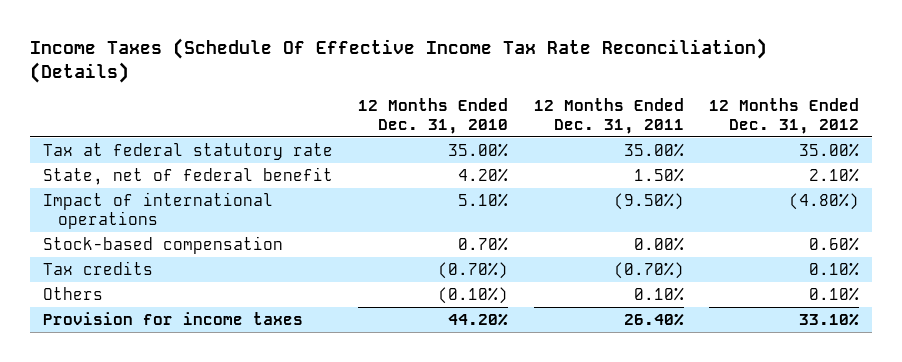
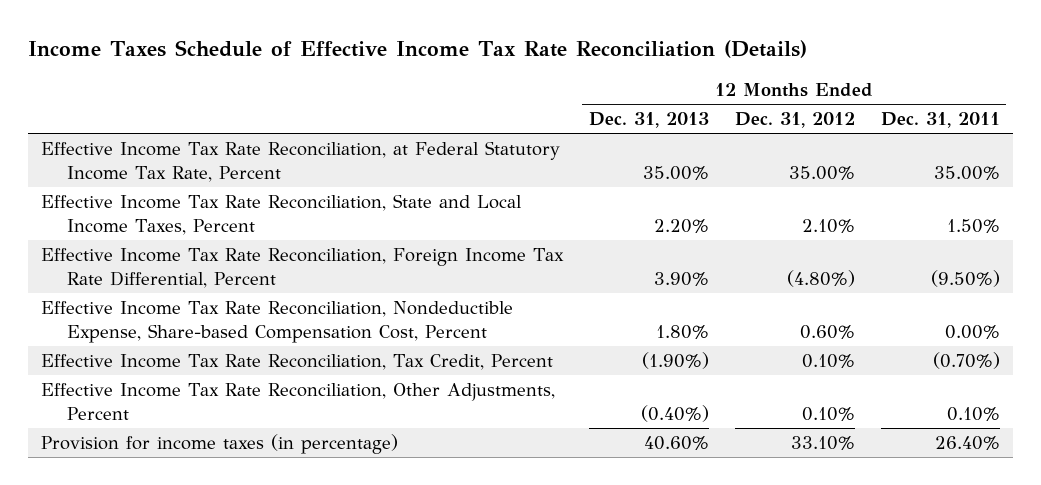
- Income Taxes (Schedule Of Effective Income Tax Rate Reconciliation) (Details)
+ Income Taxes Schedule of Effective Income Tax Rate Reconciliation (Details)
- | 12 Months Ended Dec. 31, 2010 | 12 Months Ended Dec. 31, 2011 | 12 Months Ended Dec. 31, 2012
+ | 12 Months Ended Dec. 31, 2013 | 12 Months Ended Dec. 31, 2012 | 12 Months Ended Dec. 31, 2011
- Tax at federal statutory rate | 35.00% | 35.00% | 35.00%
- State, net of federal benefit | 4.20% | 1.50% | 2.10%
- Impact of international operations | 5.10% | (9.50%) | (4.80%)
- Stock-based compensation | 0.70% | 0.00% | 0.60%
- Tax credits | (0.70%) | (0.70%) | 0.10%
- Others | (0.10%) | 0.10% | 0.10%
- Provision for income taxes | 44.20% | 26.40% | 33.10%
+ Effective Income Tax Rate Reconciliation, at Federal Statutory Income Tax Rate, Percent | 35.00% | 35.00% | 35.00%
+ Effective Income Tax Rate Reconciliation, State and Local Income Taxes, Percent | 2.20% | 2.10% | 1.50%
+ Effective Income Tax Rate Reconciliation, Foreign Income Tax Rate Differential, Percent | 3.90% | (4.80%) | (9.50%)
+ Effective Income Tax Rate Reconciliation, Nondeductible Expense, Share-based Compensation Cost, Percent | 1.80% | 0.60% | 0.00%
+ Effective Income Tax Rate Reconciliation, Tax Credit, Percent | (1.90%) | 0.10% | (0.70%)
+ Effective Income Tax Rate Reconciliation, Other Adjustments, Percent | (0.40%) | 0.10% | 0.10%
+ Provision for income taxes (in percentage) | 40.60% | 33.10% | 26.40%

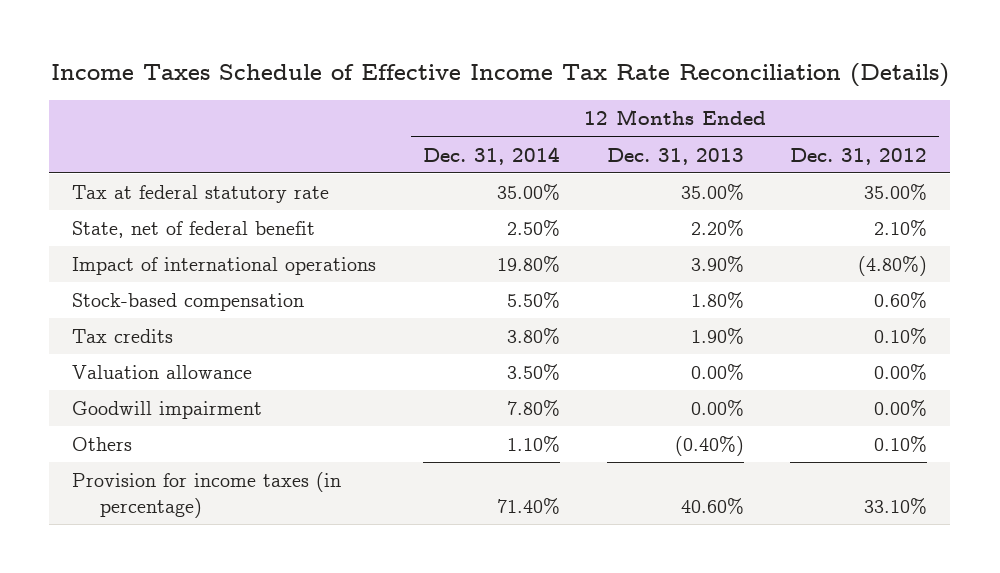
- | 12 Months Ended Dec. 31, 2013 | 12 Months Ended Dec. 31, 2012 | 12 Months Ended Dec. 31, 2011
+ | 12 Months Ended Dec. 31, 2014 | 12 Months Ended Dec. 31, 2013 | 12 Months Ended Dec. 31, 2012
- Effective Income Tax Rate Reconciliation, at Federal Statutory Income Tax Rate, Percent | 35.00% | 35.00% | 35.00%
- Effective Income Tax Rate Reconciliation, State and Local Income Taxes, Percent | 2.20% | 2.10% | 1.50%
- Effective Income Tax Rate Reconciliation, Foreign Income Tax Rate Differential, Percent | 3.90% | (4.80%) | (9.50%)
- Effective Income Tax Rate Reconciliation, Nondeductible Expense, Share-based Compensation Cost, Percent | 1.80% | 0.60% | 0.00%
- Effective Income Tax Rate Reconciliation, Tax Credit, Percent | (1.90%) | 0.10% | (0.70%)
- Effective Income Tax Rate Reconciliation, Other Adjustments, Percent | (0.40%) | 0.10% | 0.10%
+ Tax at federal statutory rate | 35.00% | 35.00% | 35.00%
+ State, net of federal benefit | 2.50% | 2.20% | 2.10%
+ Impact of international operations | 19.80% | 3.90% | (4.80%)
+ Stock-based compensation | 5.50% | 1.80% | 0.60%
+ Tax credits | 3.80% | 1.90% | 0.10%
+ Valuation allowance | 3.50% | 0.00% | 0.00%
+ Goodwill impairment | 7.80% | 0.00% | 0.00%
+ Others | 1.10% | (0.40%) | 0.10%

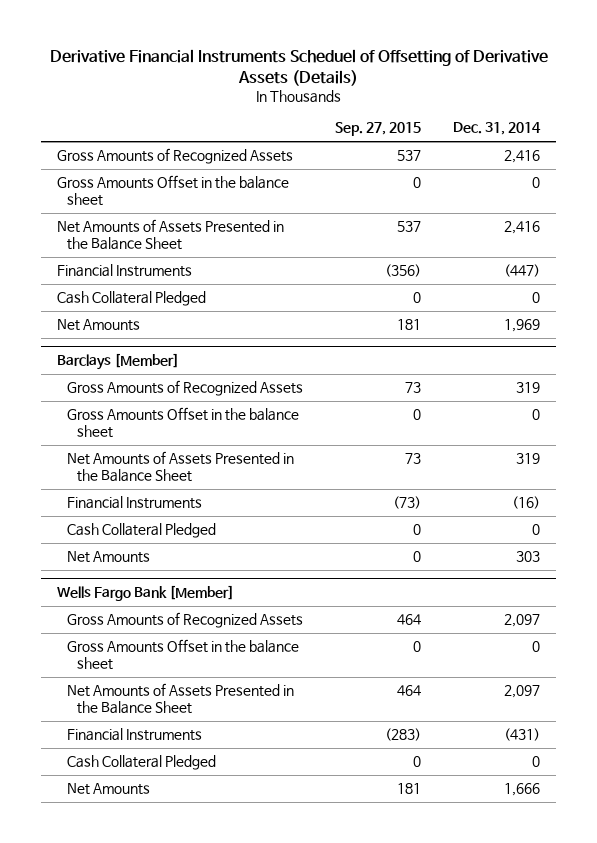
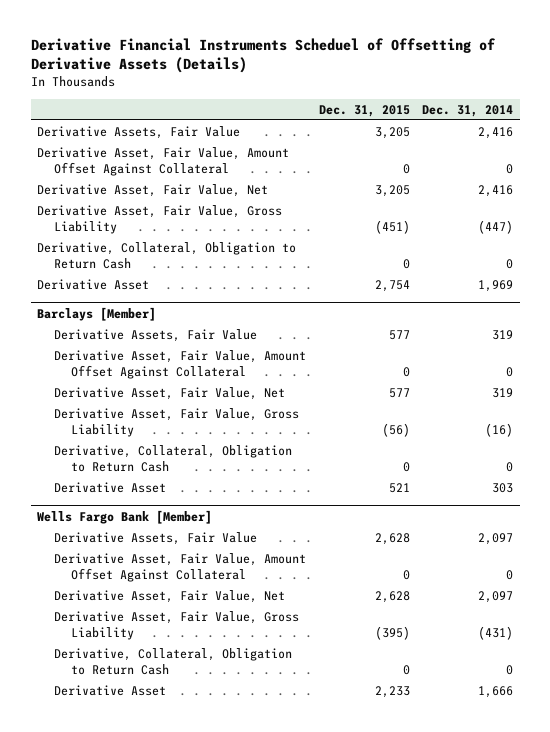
- | Sep. 27, 2015 | Dec. 31, 2014
+ | Dec. 31, 2015 | Dec. 31, 2014
- Gross Amounts of Recognized Assets | 537 | 2,416
- Gross Amounts Offset in the balance sheet | 0 | 0
- Net Amounts of Assets Presented in the Balance Sheet | 537 | 2,416
- Financial Instruments | (356) | (447)
- Cash Collateral Pledged | 0 | 0
- Net Amounts | 181 | 1,969
+ Derivative Assets, Fair Value | 3,205 | 2,416
+ Derivative Asset, Fair Value, Amount Offset Against Collateral | 0 | 0
+ Derivative Asset, Fair Value, Net | 3,205 | 2,416
+ Derivative Asset, Fair Value, Gross Liability | (451) | (447)
+ Derivative, Collateral, Obligation to Return Cash | 0 | 0
+ Derivative Asset | 2,754 | 1,969
@ Barclays [Member]
- Gross Amounts of Recognized Assets | 73 | 319
- Gross Amounts Offset in the balance sheet | 0 | 0
- Net Amounts of Assets Presented in the Balance Sheet | 73 | 319
- Financial Instruments | (73) | (16)
- Cash Collateral Pledged | 0 | 0
- Net Amounts | 0 | 303
+ Derivative Assets, Fair Value | 577 | 319
+ Derivative Asset, Fair Value, Amount Offset Against Collateral | 0 | 0
+ Derivative Asset, Fair Value, Net | 577 | 319
+ Derivative Asset, Fair Value, Gross Liability | (56) | (16)
+ Derivative, Collateral, Obligation to Return Cash | 0 | 0
+ Derivative Asset | 521 | 303
@ Wells Fargo Bank [Member]
- Gross Amounts of Recognized Assets | 464 | 2,097
- Gross Amounts Offset in the balance sheet | 0 | 0
- Net Amounts of Assets Presented in the Balance Sheet | 464 | 2,097
- Financial Instruments | (283) | (431)
- Cash Collateral Pledged | 0 | 0
- Net Amounts | 181 | 1,666
+ Derivative Assets, Fair Value | 2,628 | 2,097
+ Derivative Asset, Fair Value, Amount Offset Against Collateral | 0 | 0
+ Derivative Asset, Fair Value, Net | 2,628 | 2,097
+ Derivative Asset, Fair Value, Gross Liability | (395) | (431)
+ Derivative, Collateral, Obligation to Return Cash | 0 | 0
+ Derivative Asset | 2,233 | 1,666

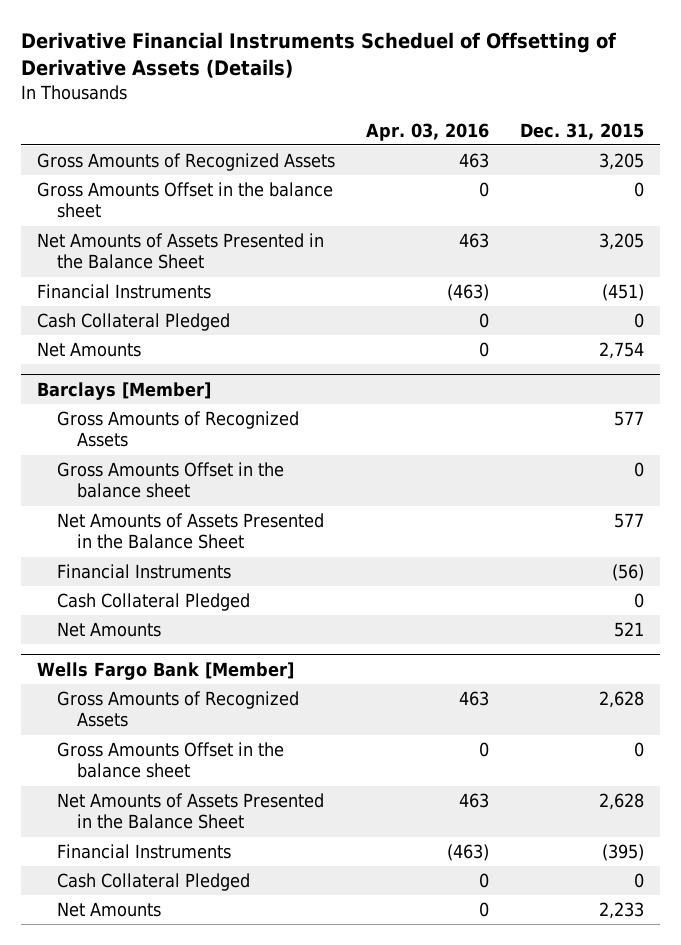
- | Dec. 31, 2015 | Dec. 31, 2014
+ | Apr. 03, 2016 | Dec. 31, 2015
- Derivative Assets, Fair Value | 3,205 | 2,416
- Derivative Asset, Fair Value, Amount Offset Against Collateral | 0 | 0
- Derivative Asset, Fair Value, Net | 3,205 | 2,416
- Derivative Asset, Fair Value, Gross Liability | (451) | (447)
- Derivative, Collateral, Obligation to Return Cash | 0 | 0
- Derivative Asset | 2,754 | 1,969
+ Gross Amounts of Recognized Assets | 463 | 3,205
+ Gross Amounts Offset in the balance sheet | 0 | 0
+ Net Amounts of Assets Presented in the Balance Sheet | 463 | 3,205
+ Financial Instruments | (463) | (451)
+ Cash Collateral Pledged | 0 | 0
+ Net Amounts | 0 | 2,754
@ Barclays [Member]
- Derivative Assets, Fair Value | 577 | 319
- Derivative Asset, Fair Value, Amount Offset Against Collateral | 0 | 0
- Derivative Asset, Fair Value, Net | 577 | 319
- Derivative Asset, Fair Value, Gross Liability | (56) | (16)
- Derivative, Collateral, Obligation to Return Cash | 0 | 0
- Derivative Asset | 521 | 303
+ Gross Amounts of Recognized Assets | | 577
+ Gross Amounts Offset in the balance sheet | | 0
+ Net Amounts of Assets Presented in the Balance Sheet | | 577
+ Financial Instruments | | (56)
+ Cash Collateral Pledged | | 0
+ Net Amounts | | 521
@ Wells Fargo Bank [Member]
- Derivative Assets, Fair Value | 2,628 | 2,097
- Derivative Asset, Fair Value, Amount Offset Against Collateral | 0 | 0
- Derivative Asset, Fair Value, Net | 2,628 | 2,097
- Derivative Asset, Fair Value, Gross Liability | (395) | (431)
- Derivative, Collateral, Obligation to Return Cash | 0 | 0
- Derivative Asset | 2,233 | 1,666
+ Gross Amounts of Recognized Assets | 463 | 2,628
+ Gross Amounts Offset in the balance sheet | 0 | 0
+ Net Amounts of Assets Presented in the Balance Sheet | 463 | 2,628
+ Financial Instruments | (463) | (395)
+ Cash Collateral Pledged | 0 | 0
+ Net Amounts | 0 | 2,233

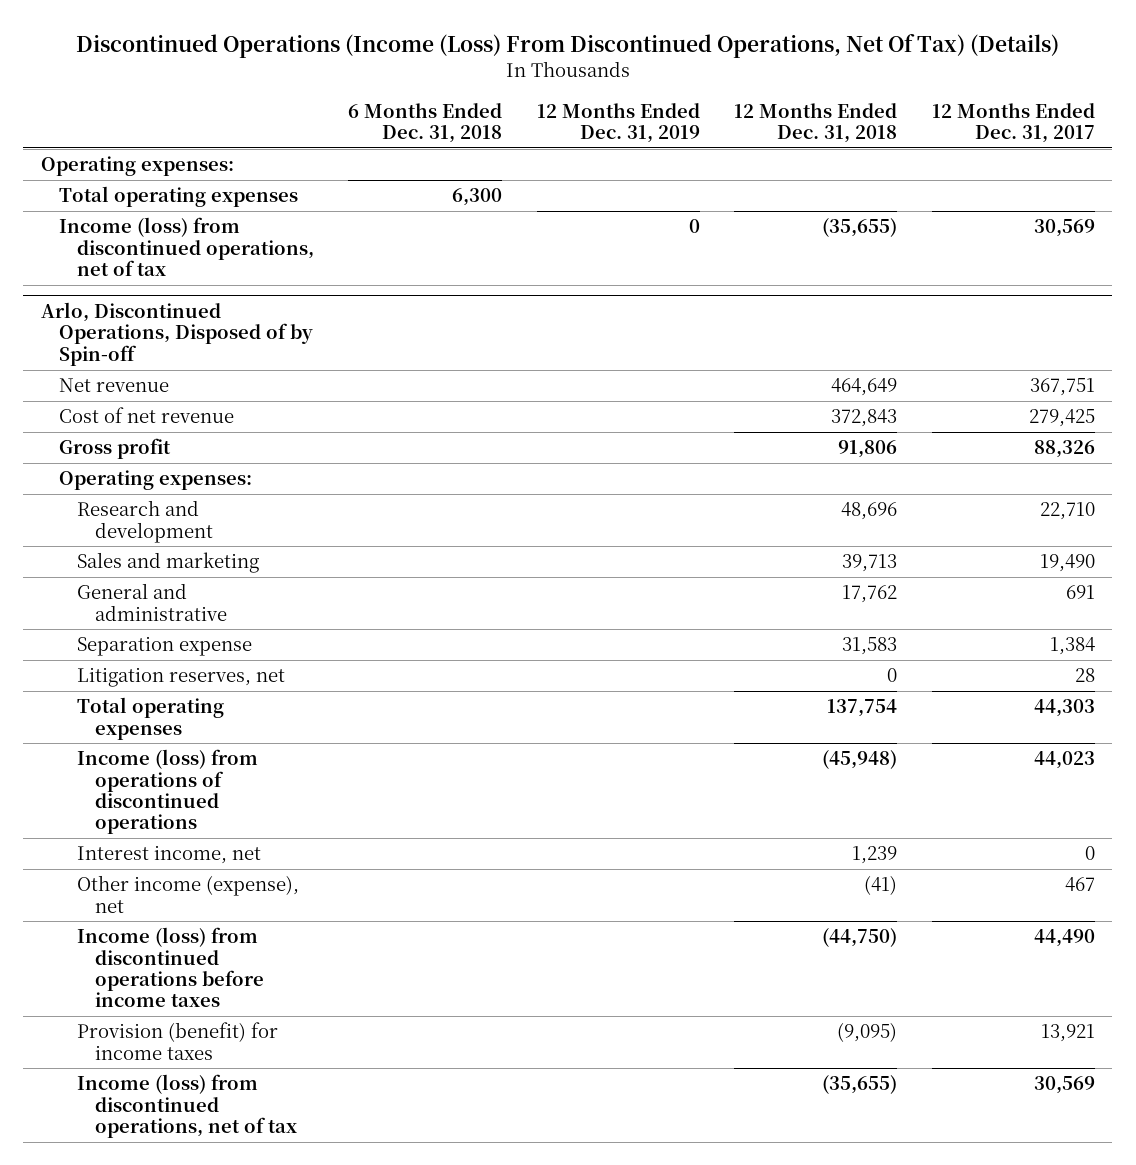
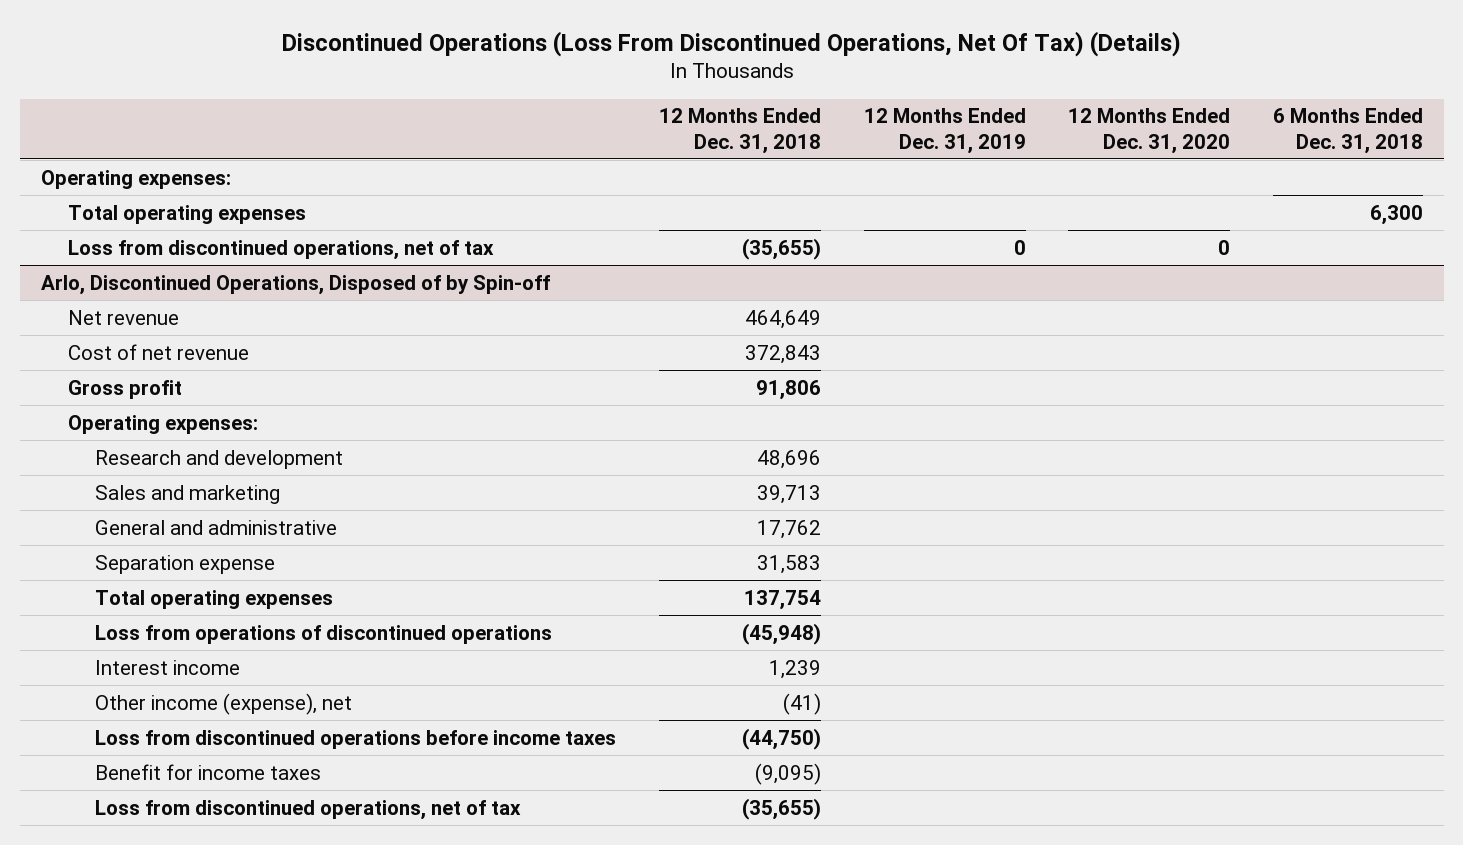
- Discontinued Operations (Income (Loss) From Discontinued Operations, Net Of Tax) (Details)
+ Discontinued Operations (Loss From Discontinued Operations, Net Of Tax) (Details)
- | 6 Months Ended Dec. 31, 2018 | 12 Months Ended Dec. 31, 2019 | 12 Months Ended Dec. 31, 2018 | 12 Months Ended Dec. 31, 2017
+ | 12 Months Ended Dec. 31, 2018 | 12 Months Ended Dec. 31, 2019 | 12 Months Ended Dec. 31, 2020 | 6 Months Ended Dec. 31, 2018
- Income (loss) from discontinued operations, net of tax | | 0 | (35,655) | 30,569
+ Loss from discontinued operations, net of tax | (35,655) | 0 | 0 |
@ Arlo, Discontinued Operations, Disposed of by Spin-off
- Litigation reserves, net | | | 0 | 28
- Income (loss) from operations of discontinued operations | | | (45,948) | 44,023
- Interest income, net | | | 1,239 | 0
+ Loss from operations of discontinued operations | (45,948) | | |
+ Interest income | 1,239 | | |
- Income (loss) from discontinued operations before income taxes | | | (44,750) | 44,490
- Provision (benefit) for income taxes | | | (9,095) | 13,921
- Income (loss) from discontinued operations, net of tax | | | (35,655) | 30,569
+ Loss from discontinued operations before income taxes | (44,750) | | |
+ Benefit for income taxes | (9,095) | | |
+ Loss from discontinued operations, net of tax | (35,655) | | |

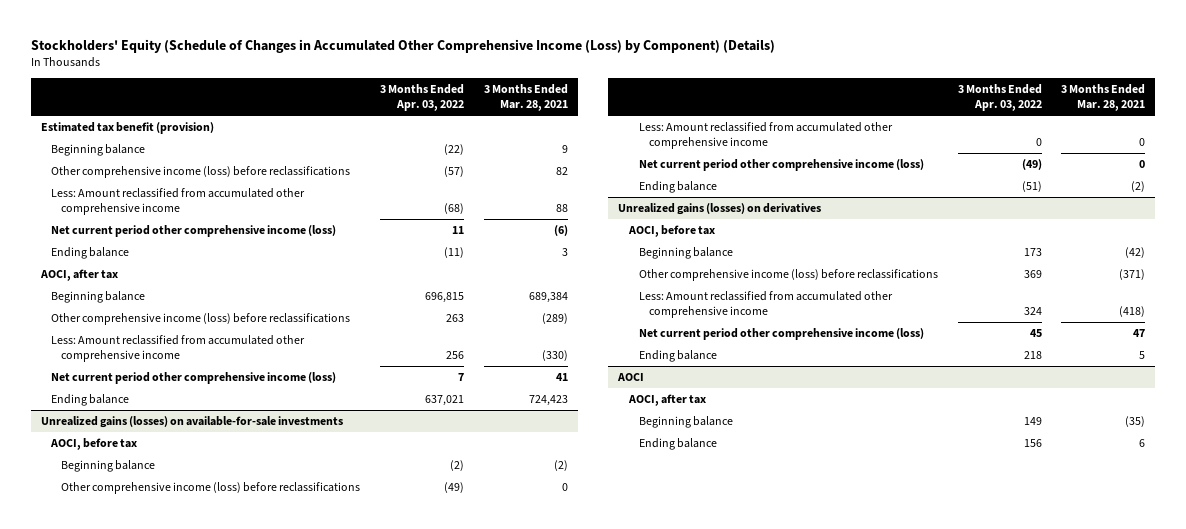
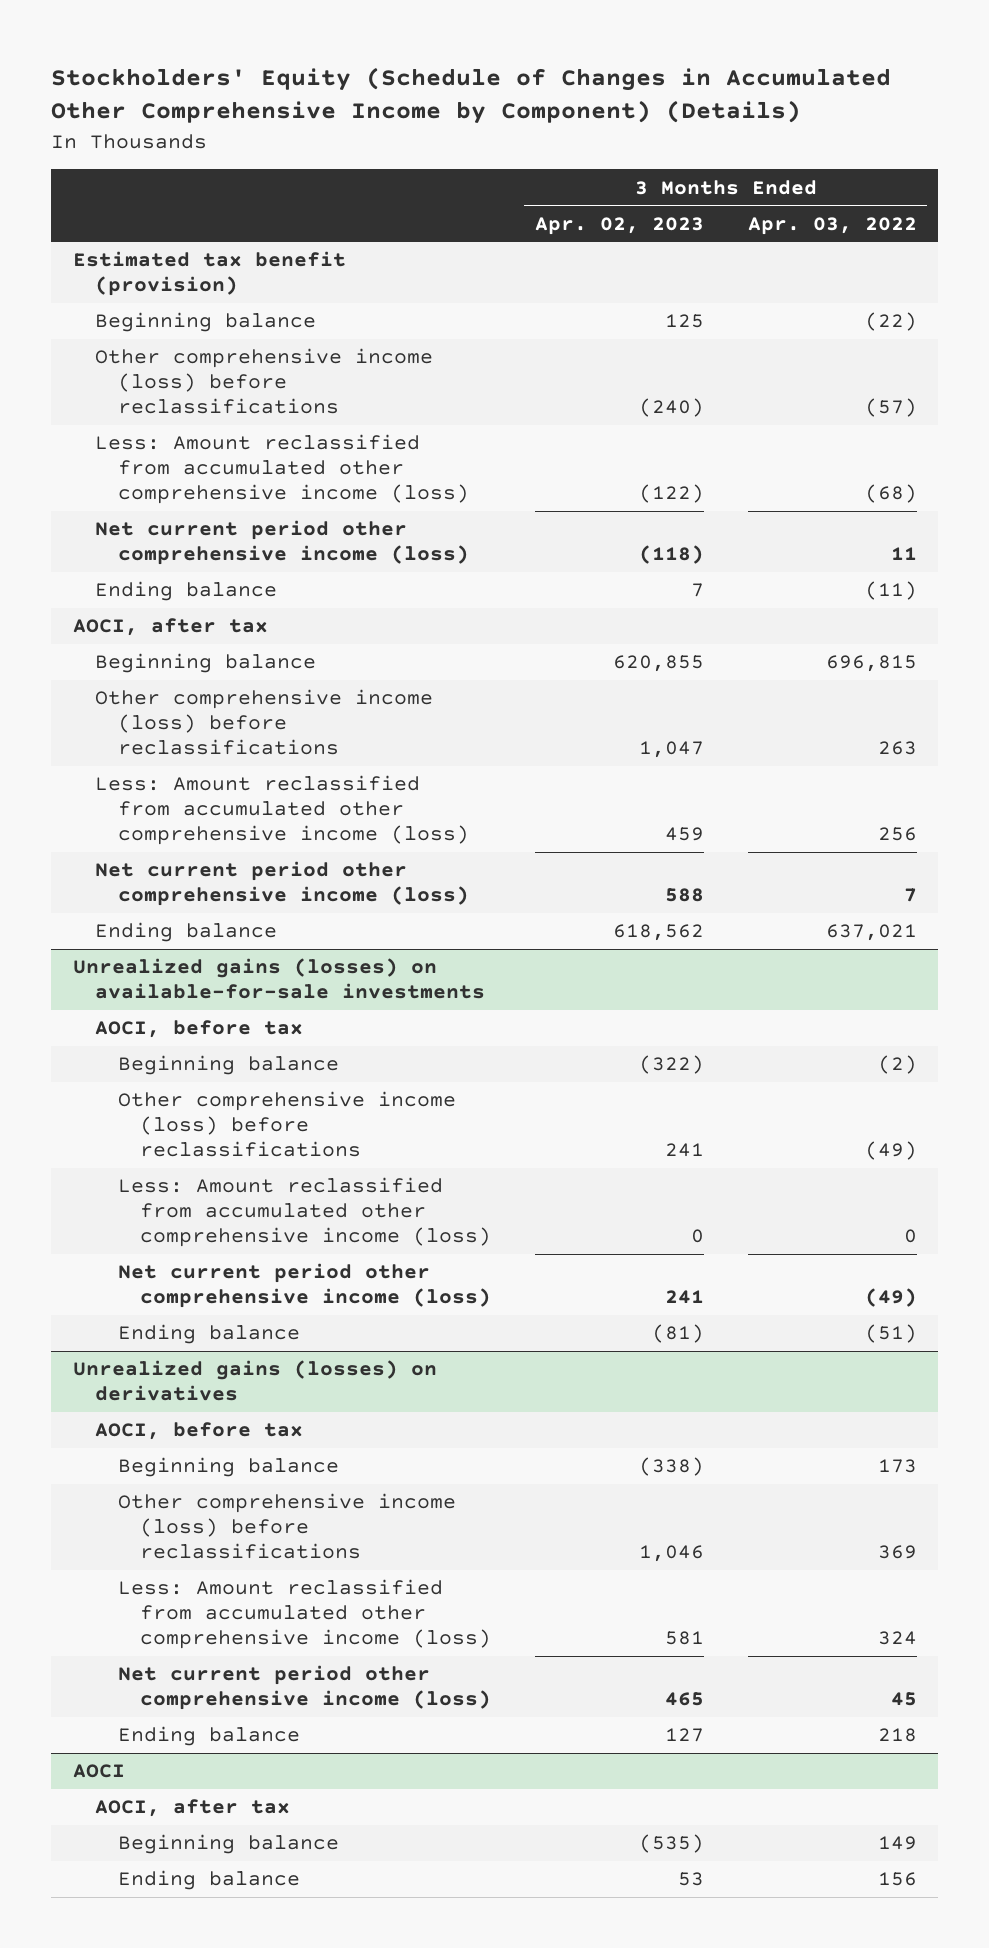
- Stockholders' Equity (Schedule of Changes in Accumulated Other Comprehensive Income (Loss) by Component) (Details)
+ Stockholders' Equity (Schedule of Changes in Accumulated Other Comprehensive Income by Component) (Details)
- | 3 Months Ended Apr. 03, 2022 | 3 Months Ended Mar. 28, 2021
+ | 3 Months Ended Apr. 02, 2023 | 3 Months Ended Apr. 03, 2022
- Less: Amount reclassified from accumulated other comprehensive income | (68) | 88
+ Less: Amount reclassified from accumulated other comprehensive income (loss) | (122) | (68)
- Less: Amount reclassified from accumulated other comprehensive income | 256 | (330)
+ Less: Amount reclassified from accumulated other comprehensive income (loss) | 459 | 256
@ Unrealized gains (losses) on available-for-sale investments
- Less: Amount reclassified from accumulated other comprehensive income | 0 | 0
+ Less: Amount reclassified from accumulated other comprehensive income (loss) | 0 | 0
@ Unrealized gains (losses) on derivatives
- Less: Amount reclassified from accumulated other comprehensive income | 324 | (418)
+ Less: Amount reclassified from accumulated other comprehensive income (loss) | 581 | 324

